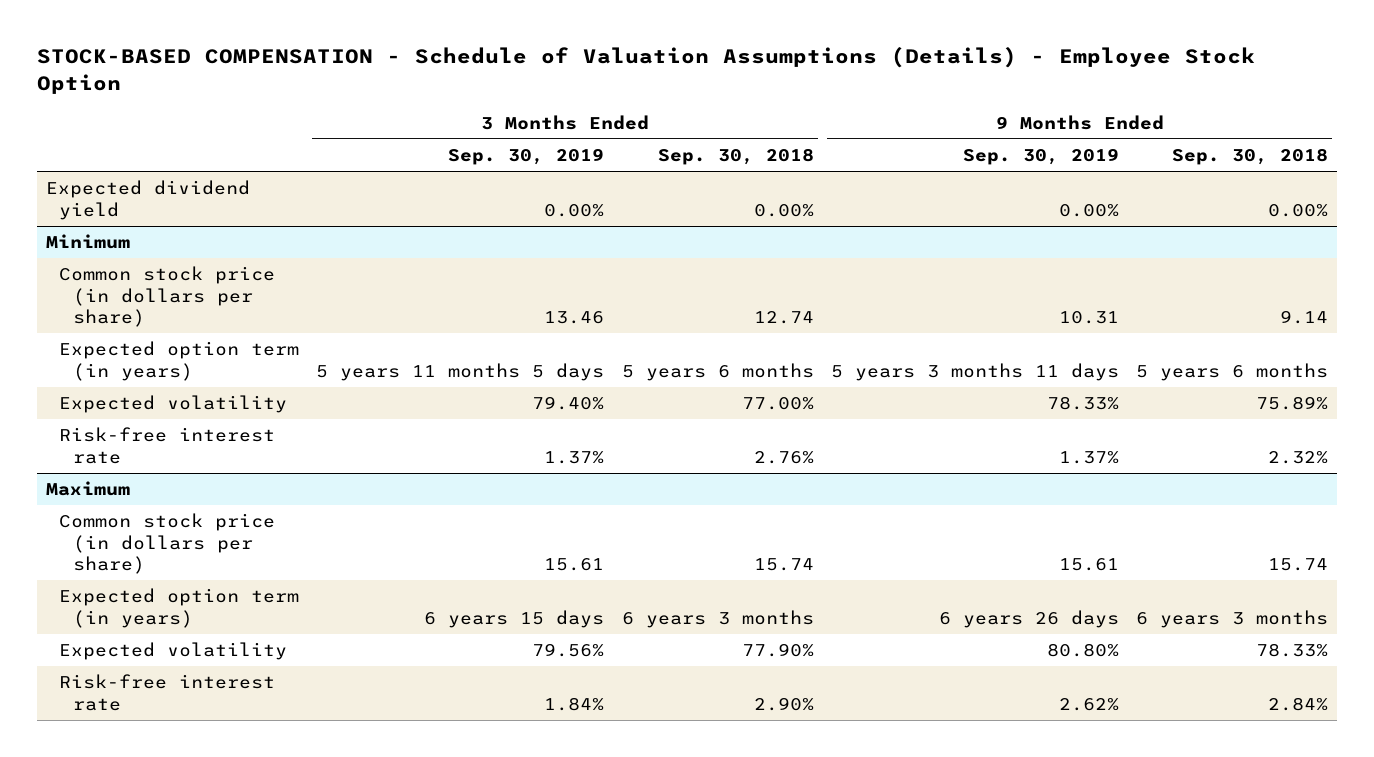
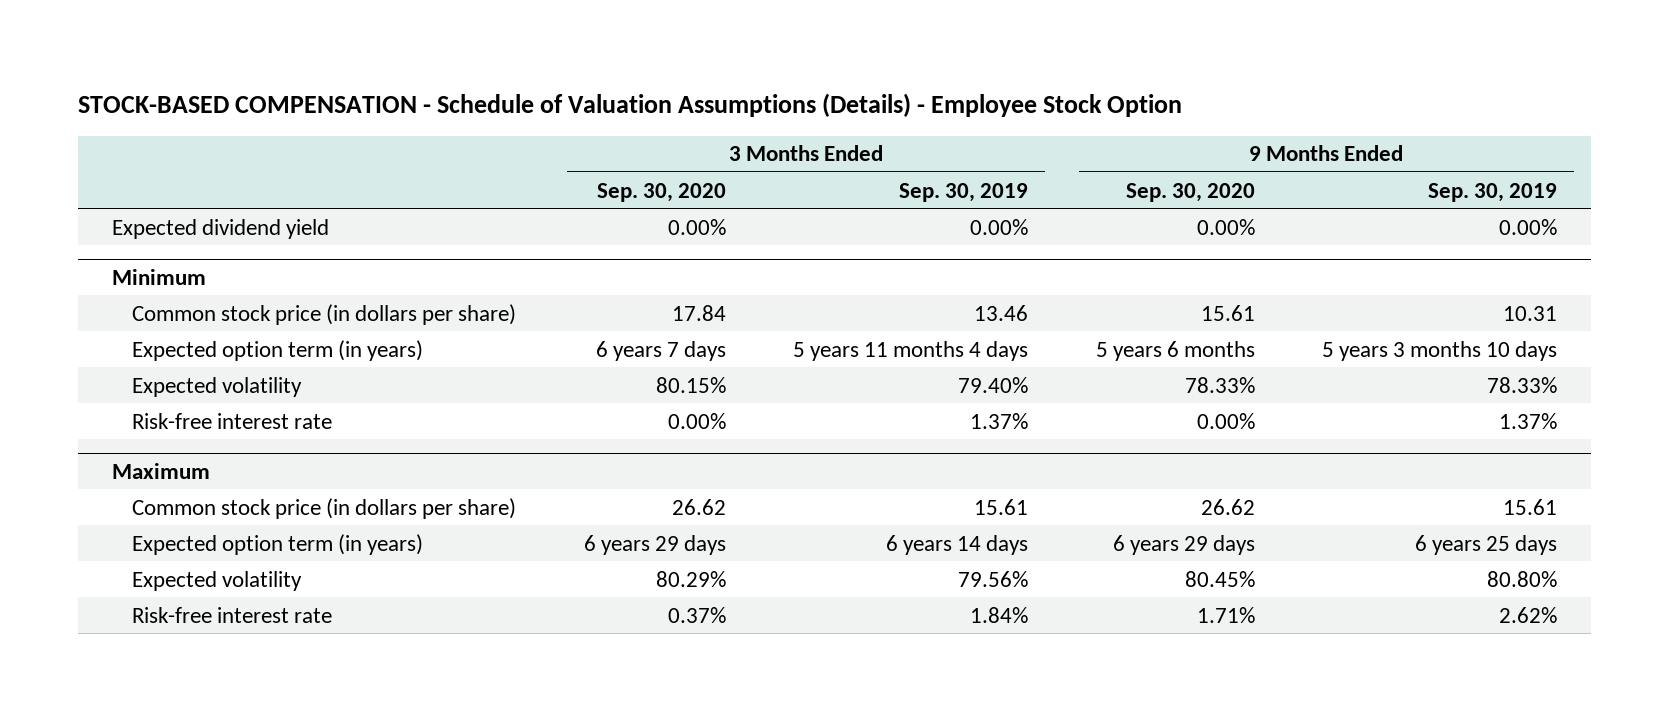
- | 3 Months Ended Sep. 30, 2019 | 3 Months Ended Sep. 30, 2018 | 9 Months Ended Sep. 30, 2019 | 9 Months Ended Sep. 30, 2018
+ | 3 Months Ended Sep. 30, 2020 | 3 Months Ended Sep. 30, 2019 | 9 Months Ended Sep. 30, 2020 | 9 Months Ended Sep. 30, 2019
@ Minimum
- Expected option term (in years) | 5 years 11 months 5 days | 5 years 6 months | 5 years 3 months 11 days | 5 years 6 months
+ Expected option term (in years) | 6 years 7 days | 5 years 11 months 4 days | 5 years 6 months | 5 years 3 months 10 days
@ Maximum
- Expected option term (in years) | 6 years 15 days | 6 years 3 months | 6 years 26 days | 6 years 3 months
+ Expected option term (in years) | 6 years 29 days | 6 years 14 days | 6 years 29 days | 6 years 25 days

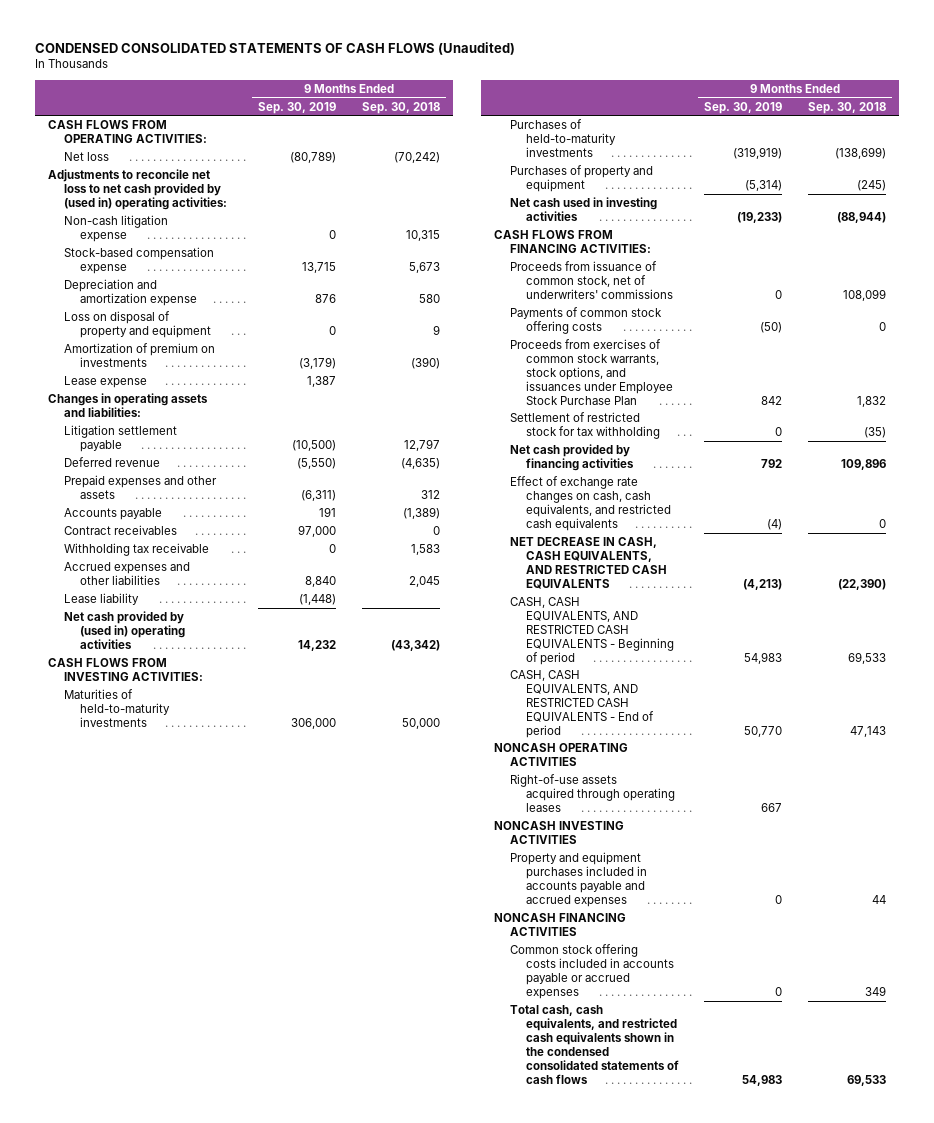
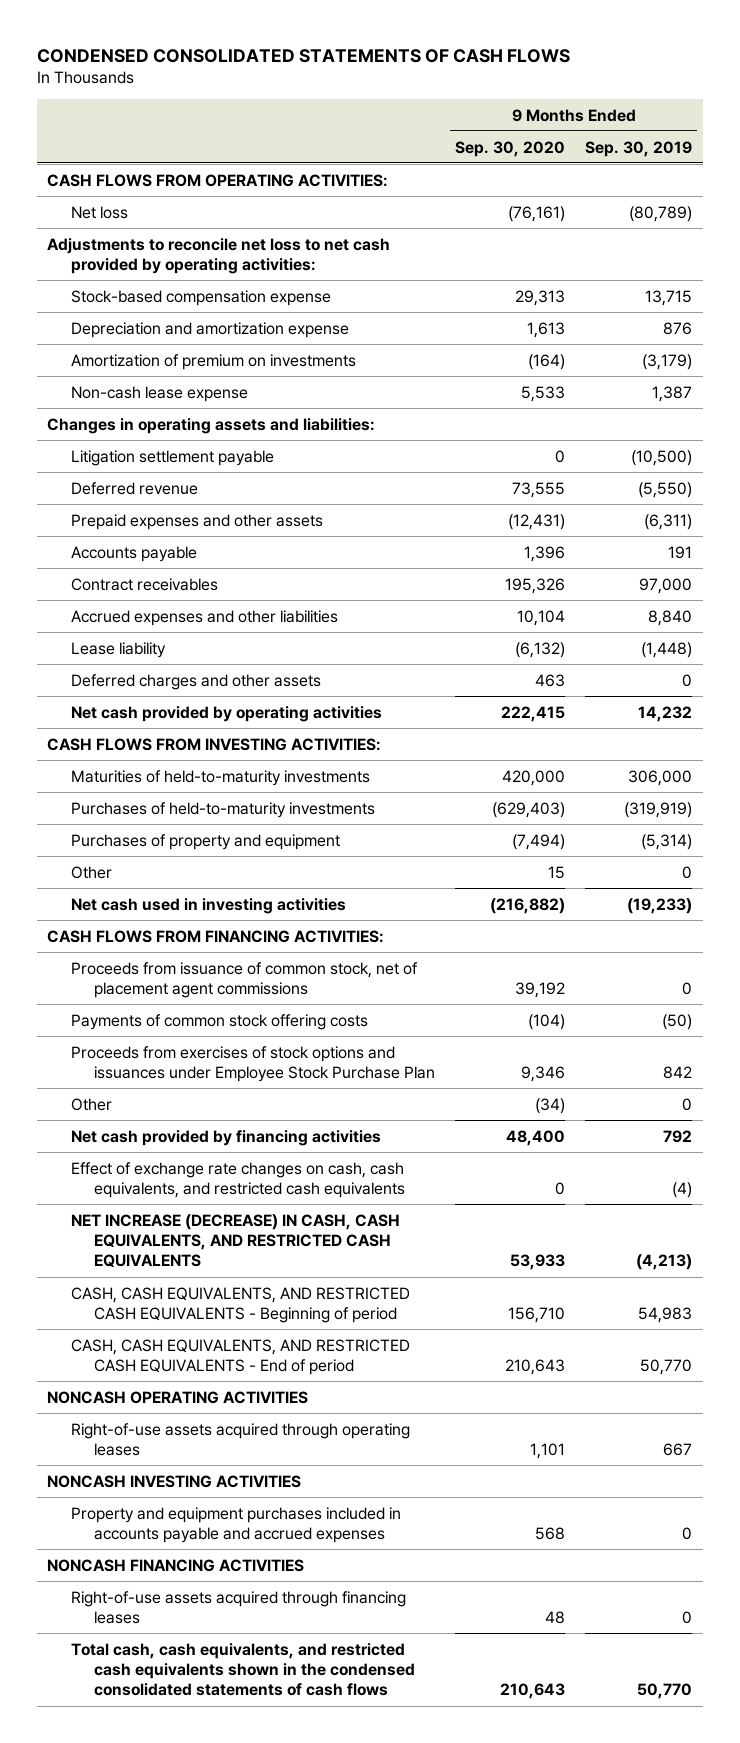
- CONDENSED CONSOLIDATED STATEMENTS OF CASH FLOWS (Unaudited)
+ CONDENSED CONSOLIDATED STATEMENTS OF CASH FLOWS
- | 9 Months Ended Sep. 30, 2019 | 9 Months Ended Sep. 30, 2018
+ | 9 Months Ended Sep. 30, 2020 | 9 Months Ended Sep. 30, 2019
- Adjustments to reconcile net loss to net cash provided by (used in) operating activities:
- Non-cash litigation expense | 0 | 10,315
+ Adjustments to reconcile net loss to net cash provided by operating activities:
- Loss on disposal of property and equipment | 0 | 9
- Lease expense | 1,387 |
+ Non-cash lease expense | 5,533 | 1,387
- Withholding tax receivable | 0 | 1,583
- Net cash provided by (used in) operating activities | 14,232 | (43,342)
+ Deferred charges and other assets | 463 | 0
+ Net cash provided by operating activities | 222,415 | 14,232
+ Other | 15 | 0
- Proceeds from issuance of common stock, net of underwriters' commissions | 0 | 108,099
+ Proceeds from issuance of common stock, net of placement agent commissions | 39,192 | 0
- Proceeds from exercises of common stock warrants, stock options, and issuances under Employee Stock Purchase Plan | 842 | 1,832
- Settlement of restricted stock for tax withholding | 0 | (35)
+ Proceeds from exercises of stock options and issuances under Employee Stock Purchase Plan | 9,346 | 842
+ Other | (34) | 0
- NET DECREASE IN CASH, CASH EQUIVALENTS, AND RESTRICTED CASH EQUIVALENTS | (4,213) | (22,390)
+ NET INCREASE (DECREASE) IN CASH, CASH EQUIVALENTS, AND RESTRICTED CASH EQUIVALENTS | 53,933 | (4,213)
- Common stock offering costs included in accounts payable or accrued expenses | 0 | 349
- Total cash, cash equivalents, and restricted cash equivalents shown in the condensed consolidated statements of cash flows | 54,983 | 69,533
+ Right-of-use assets acquired through financing leases | 48 | 0
+ Total cash, cash equivalents, and restricted cash equivalents shown in the condensed consolidated statements of cash flows | 210,643 | 50,770

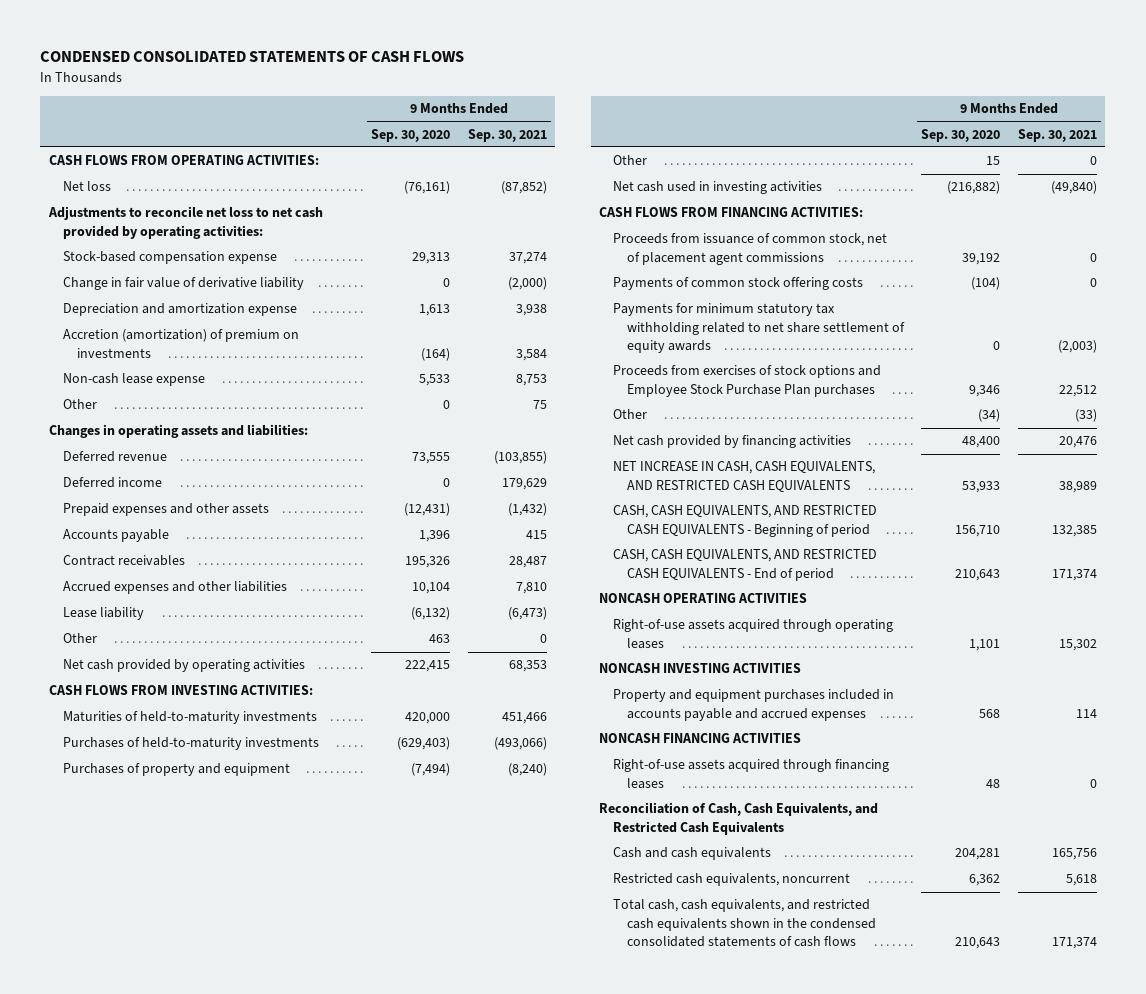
- | 9 Months Ended Sep. 30, 2020 | 9 Months Ended Sep. 30, 2019
+ | 9 Months Ended Sep. 30, 2020 | 9 Months Ended Sep. 30, 2021
+ Change in fair value of derivative liability | 0 | (2,000)
- Amortization of premium on investments | (164) | (3,179)
+ Accretion (amortization) of premium on investments | (164) | 3,584
+ Other | 0 | 75
- Litigation settlement payable | 0 | (10,500)
+ Deferred income | 0 | 179,629
- Deferred charges and other assets | 463 | 0
+ Other | 463 | 0
- Proceeds from exercises of stock options and issuances under Employee Stock Purchase Plan | 9,346 | 842
+ Payments for minimum statutory tax withholding related to net share settlement of equity awards | 0 | (2,003)
+ Proceeds from exercises of stock options and Employee Stock Purchase Plan purchases | 9,346 | 22,512
- Effect of exchange rate changes on cash, cash equivalents, and restricted cash equivalents | 0 | (4)
- NET INCREASE (DECREASE) IN CASH, CASH EQUIVALENTS, AND RESTRICTED CASH EQUIVALENTS | 53,933 | (4,213)
+ NET INCREASE IN CASH, CASH EQUIVALENTS, AND RESTRICTED CASH EQUIVALENTS | 53,933 | 38,989
+ Reconciliation of Cash, Cash Equivalents, and Restricted Cash Equivalents
+ Cash and cash equivalents | 204,281 | 165,756
+ Restricted cash equivalents, noncurrent | 6,362 | 5,618

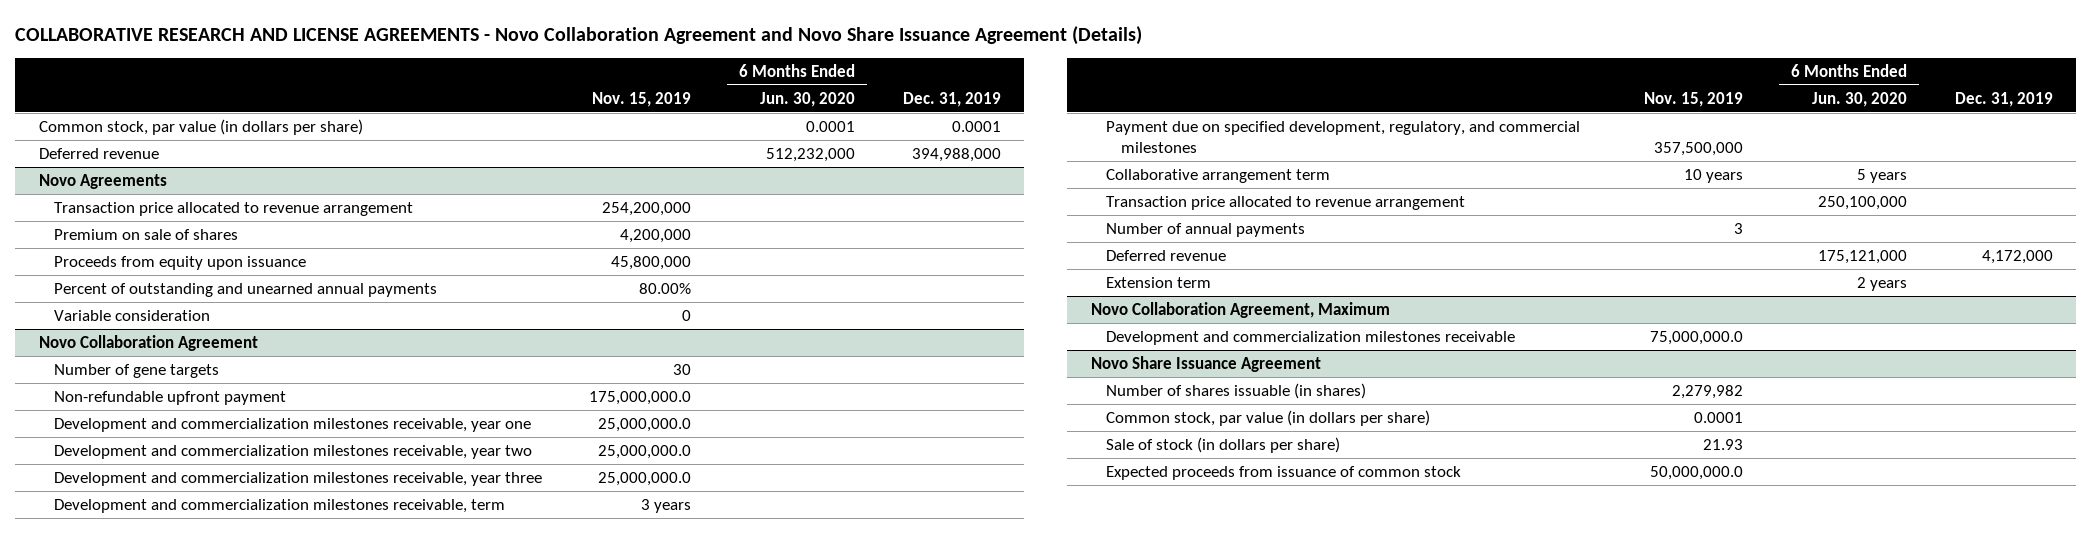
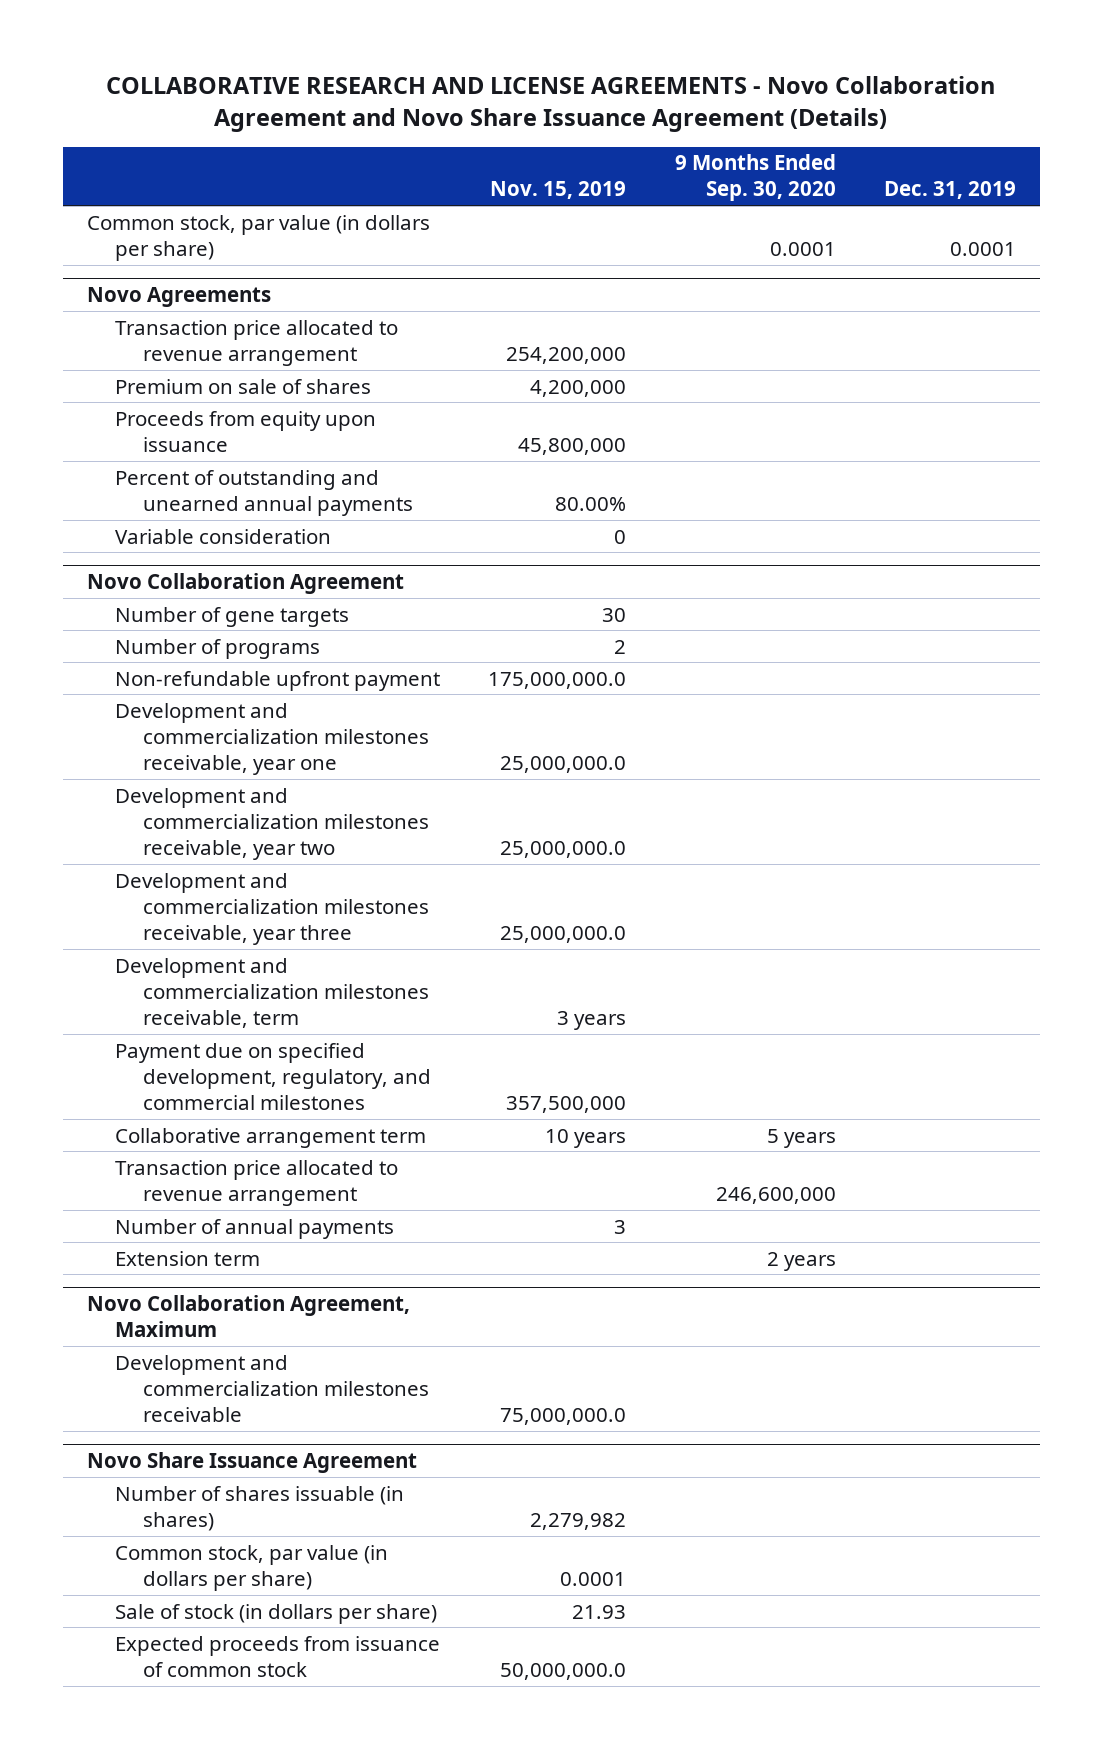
- | Nov. 15, 2019 | 6 Months Ended Jun. 30, 2020 | Dec. 31, 2019
+ | Nov. 15, 2019 | 9 Months Ended Sep. 30, 2020 | Dec. 31, 2019
- Deferred revenue | | 512,232,000 | 394,988,000
@ Novo Collaboration Agreement
+ Number of programs | 2 | |
- Deferred revenue | | 175,121,000 | 4,172,000

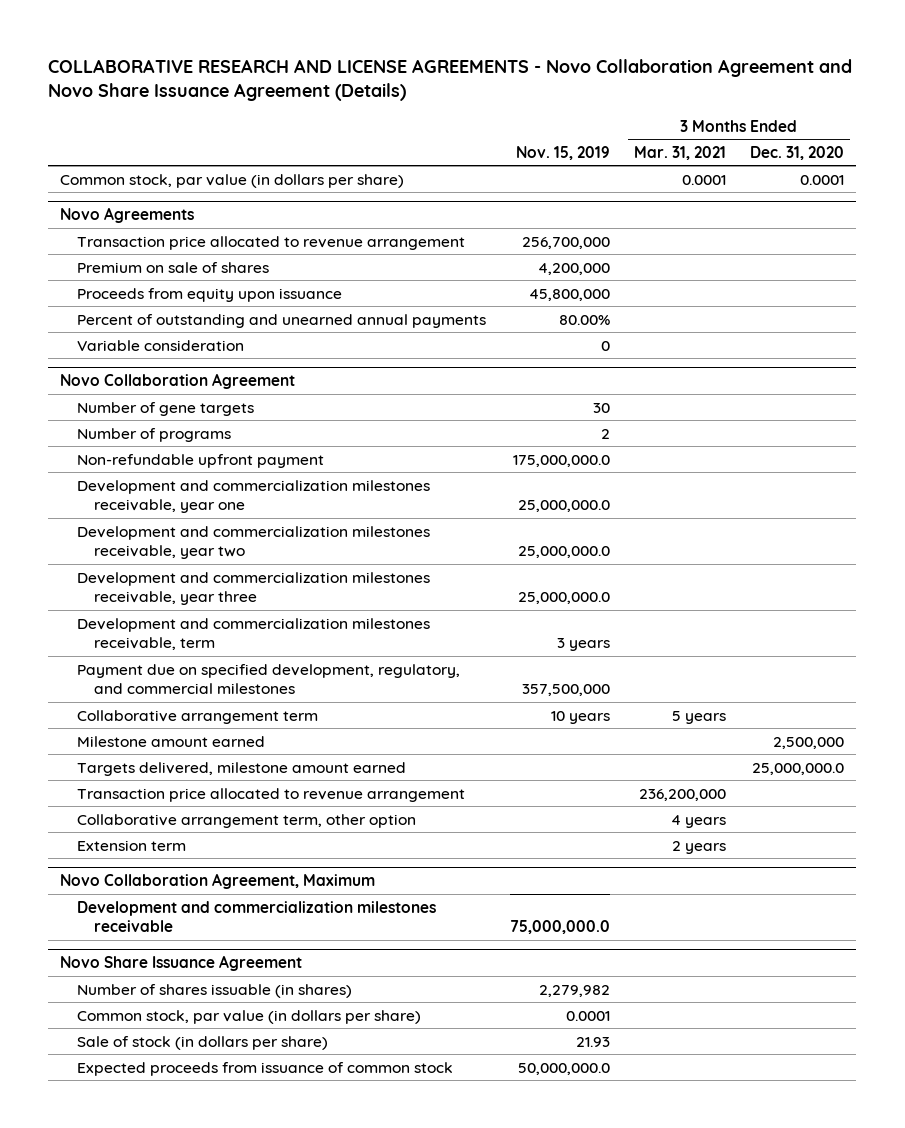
- | Nov. 15, 2019 | 9 Months Ended Sep. 30, 2020 | Dec. 31, 2019
+ | Nov. 15, 2019 | 3 Months Ended Mar. 31, 2021 | 3 Months Ended Dec. 31, 2020
@ Novo Agreements
- Transaction price allocated to revenue arrangement | 254,200,000 | |
+ Transaction price allocated to revenue arrangement | 256,700,000 | |
@ Novo Collaboration Agreement
+ Milestone amount earned | | | 2,500,000
+ Targets delivered, milestone amount earned | | | 25,000,000.0
- Number of annual payments | 3 | |
+ Collaborative arrangement term, other option | | 4 years |

